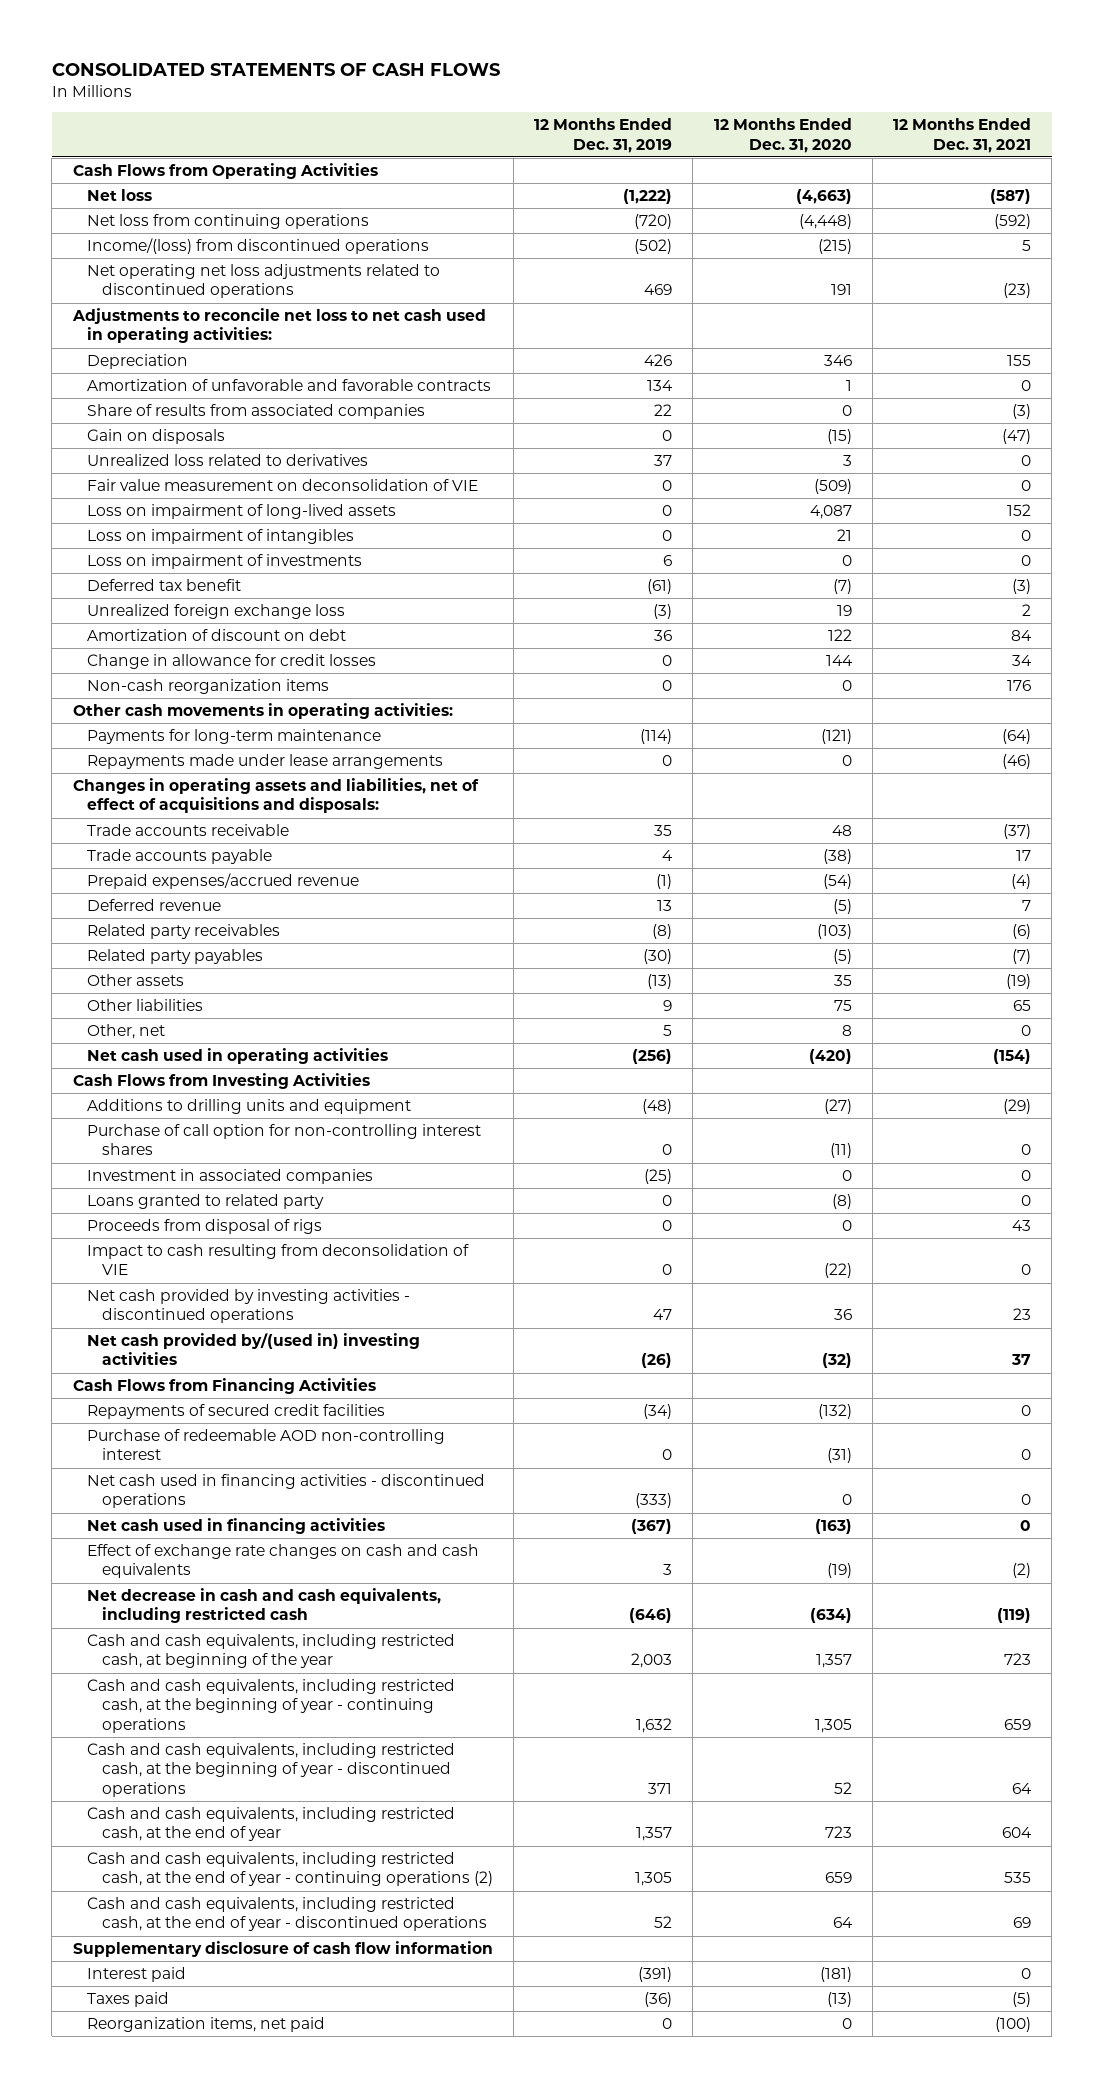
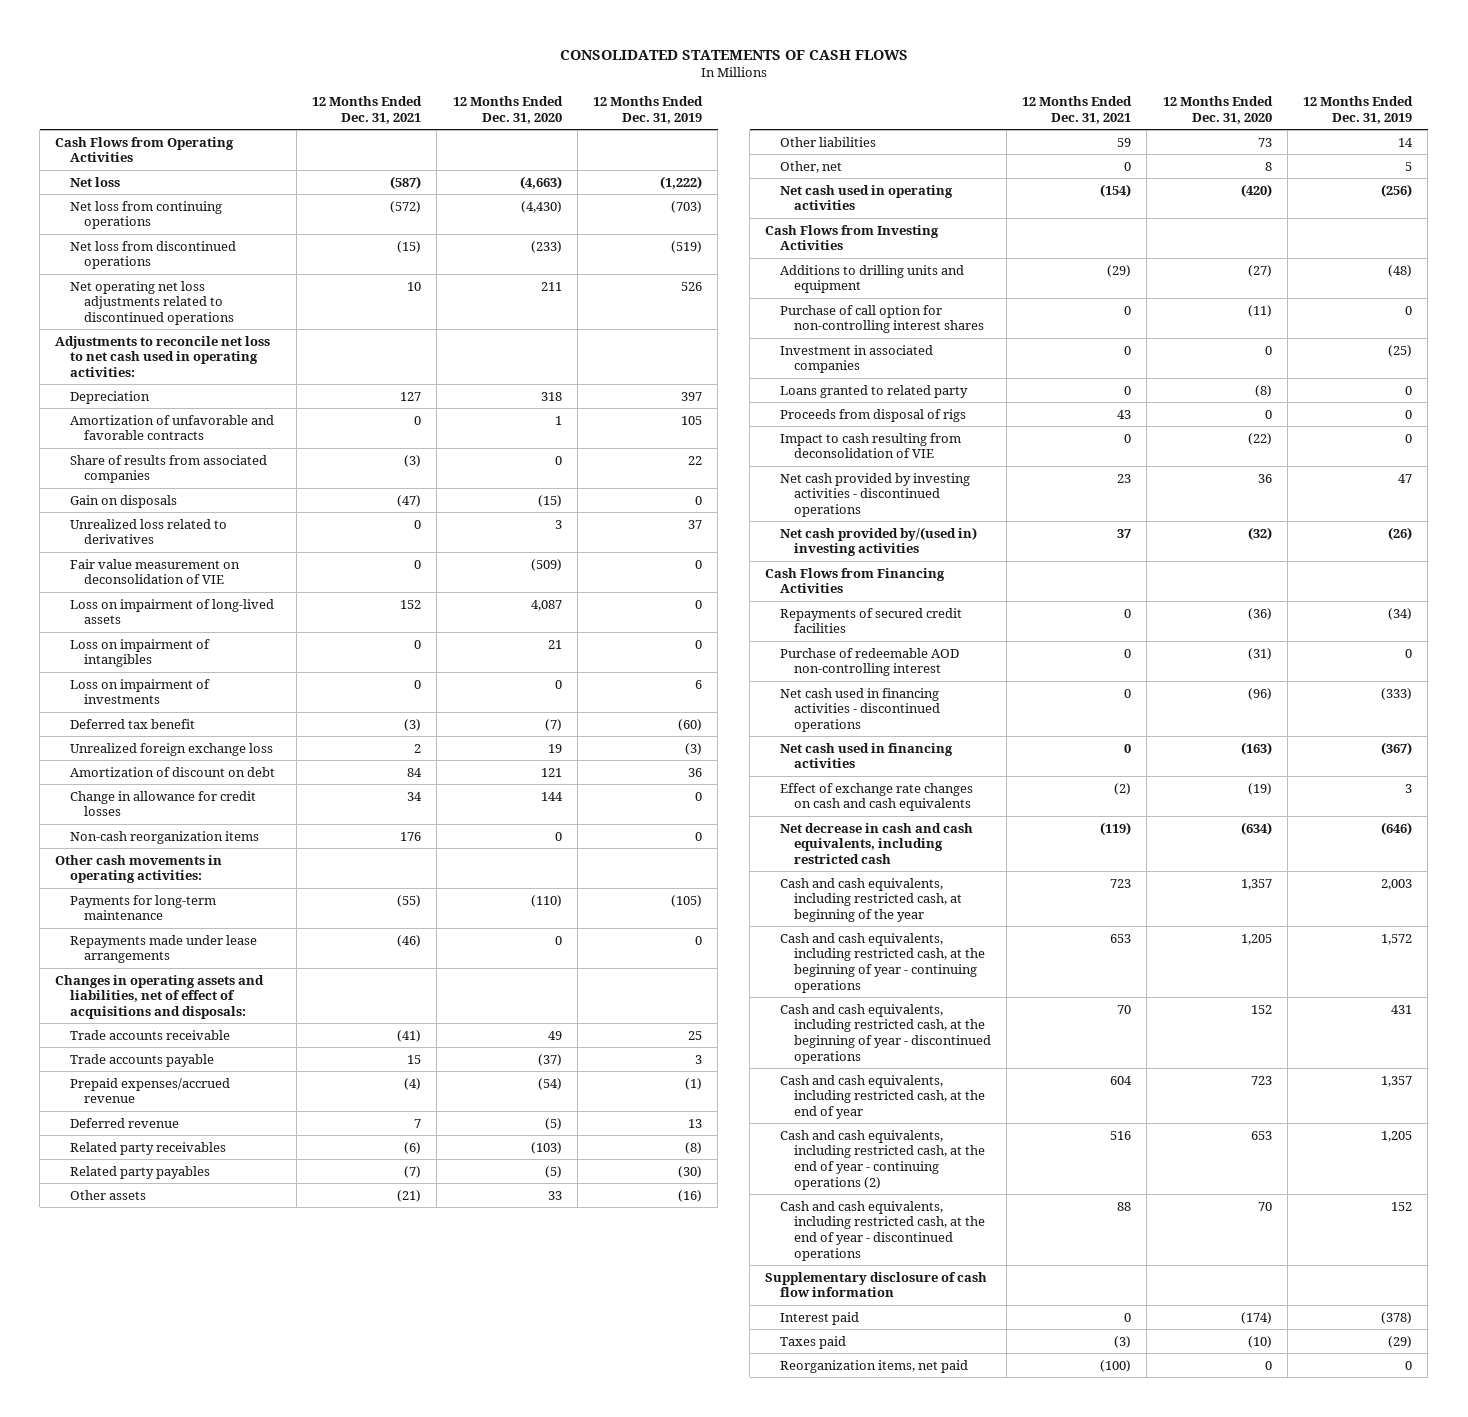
- | 12 Months Ended Dec. 31, 2019 | 12 Months Ended Dec. 31, 2020 | 12 Months Ended Dec. 31, 2021
+ | 12 Months Ended Dec. 31, 2021 | 12 Months Ended Dec. 31, 2020 | 12 Months Ended Dec. 31, 2019
- Net loss from continuing operations | (720) | (4,448) | (592)
- Income/(loss) from discontinued operations | (502) | (215) | 5
- Net operating net loss adjustments related to discontinued operations | 469 | 191 | (23)
+ Net loss from continuing operations | (572) | (4,430) | (703)
+ Net loss from discontinued operations | (15) | (233) | (519)
+ Net operating net loss adjustments related to discontinued operations | 10 | 211 | 526
- Depreciation | 426 | 346 | 155
- Amortization of unfavorable and favorable contracts | 134 | 1 | 0
+ Depreciation | 127 | 318 | 397
+ Amortization of unfavorable and favorable contracts | 0 | 1 | 105
- Deferred tax benefit | (61) | (7) | (3)
+ Deferred tax benefit | (3) | (7) | (60)
- Amortization of discount on debt | 36 | 122 | 84
+ Amortization of discount on debt | 84 | 121 | 36
- Payments for long-term maintenance | (114) | (121) | (64)
+ Payments for long-term maintenance | (55) | (110) | (105)
- Trade accounts receivable | 35 | 48 | (37)
- Trade accounts payable | 4 | (38) | 17
+ Trade accounts receivable | (41) | 49 | 25
+ Trade accounts payable | 15 | (37) | 3
- Other assets | (13) | 35 | (19)
- Other liabilities | 9 | 75 | 65
+ Other assets | (21) | 33 | (16)
+ Other liabilities | 59 | 73 | 14
- Repayments of secured credit facilities | (34) | (132) | 0
+ Repayments of secured credit facilities | 0 | (36) | (34)
- Net cash used in financing activities - discontinued operations | (333) | 0 | 0
+ Net cash used in financing activities - discontinued operations | 0 | (96) | (333)
- Cash and cash equivalents, including restricted cash, at the beginning of year - continuing operations | 1,632 | 1,305 | 659
- Cash and cash equivalents, including restricted cash, at the beginning of year - discontinued operations | 371 | 52 | 64
+ Cash and cash equivalents, including restricted cash, at the beginning of year - continuing operations | 653 | 1,205 | 1,572
+ Cash and cash equivalents, including restricted cash, at the beginning of year - discontinued operations | 70 | 152 | 431
- Cash and cash equivalents, including restricted cash, at the end of year - continuing operations (2) | 1,305 | 659 | 535
- Cash and cash equivalents, including restricted cash, at the end of year - discontinued operations | 52 | 64 | 69
+ Cash and cash equivalents, including restricted cash, at the end of year - continuing operations (2) | 516 | 653 | 1,205
+ Cash and cash equivalents, including restricted cash, at the end of year - discontinued operations | 88 | 70 | 152
- Interest paid | (391) | (181) | 0
- Taxes paid | (36) | (13) | (5)
+ Interest paid | 0 | (174) | (378)
+ Taxes paid | (3) | (10) | (29)

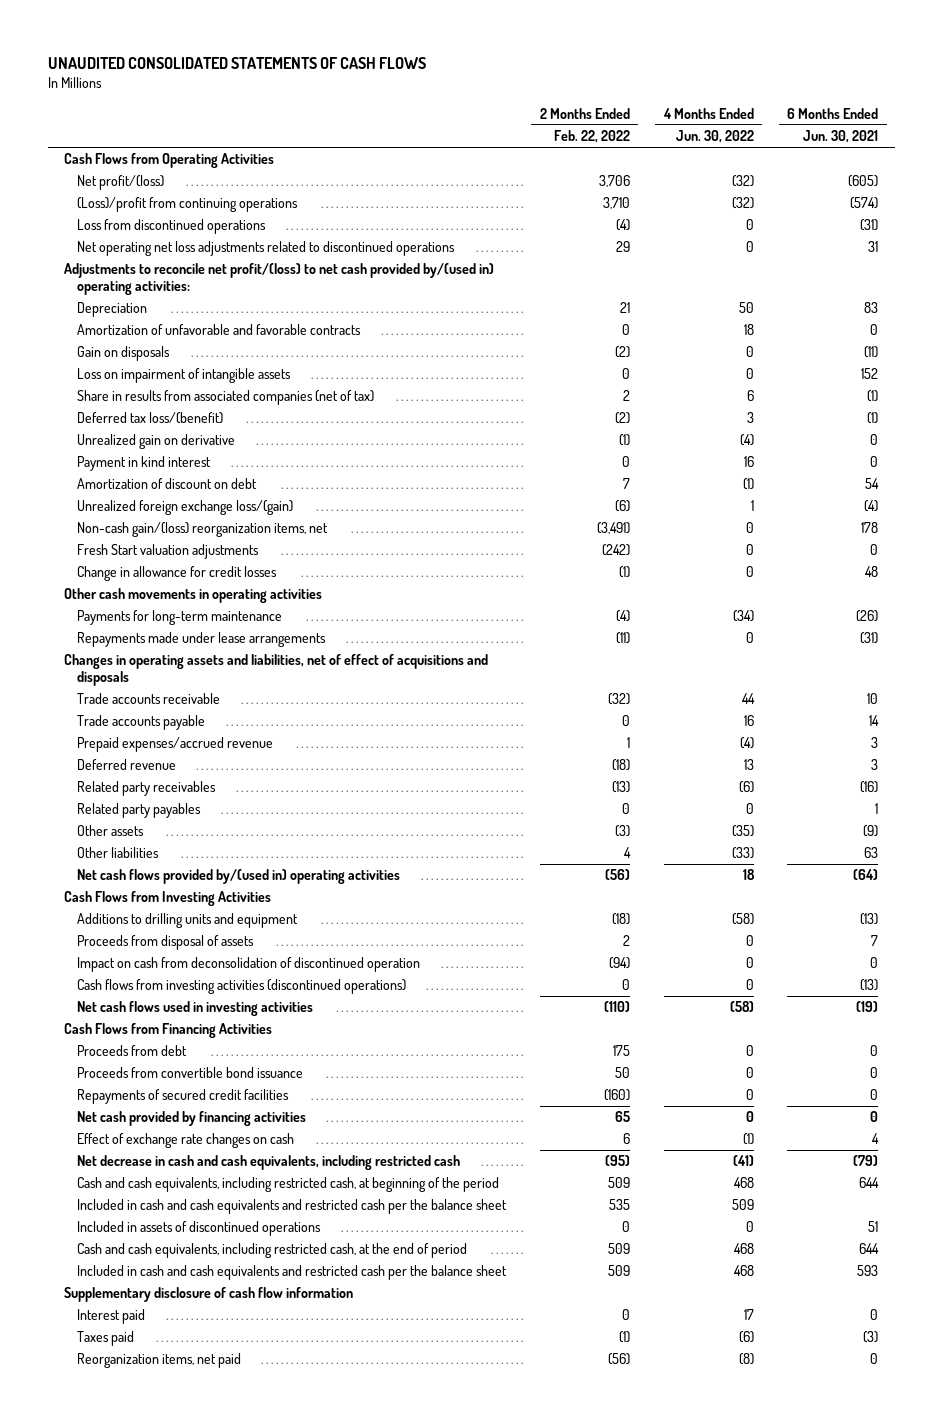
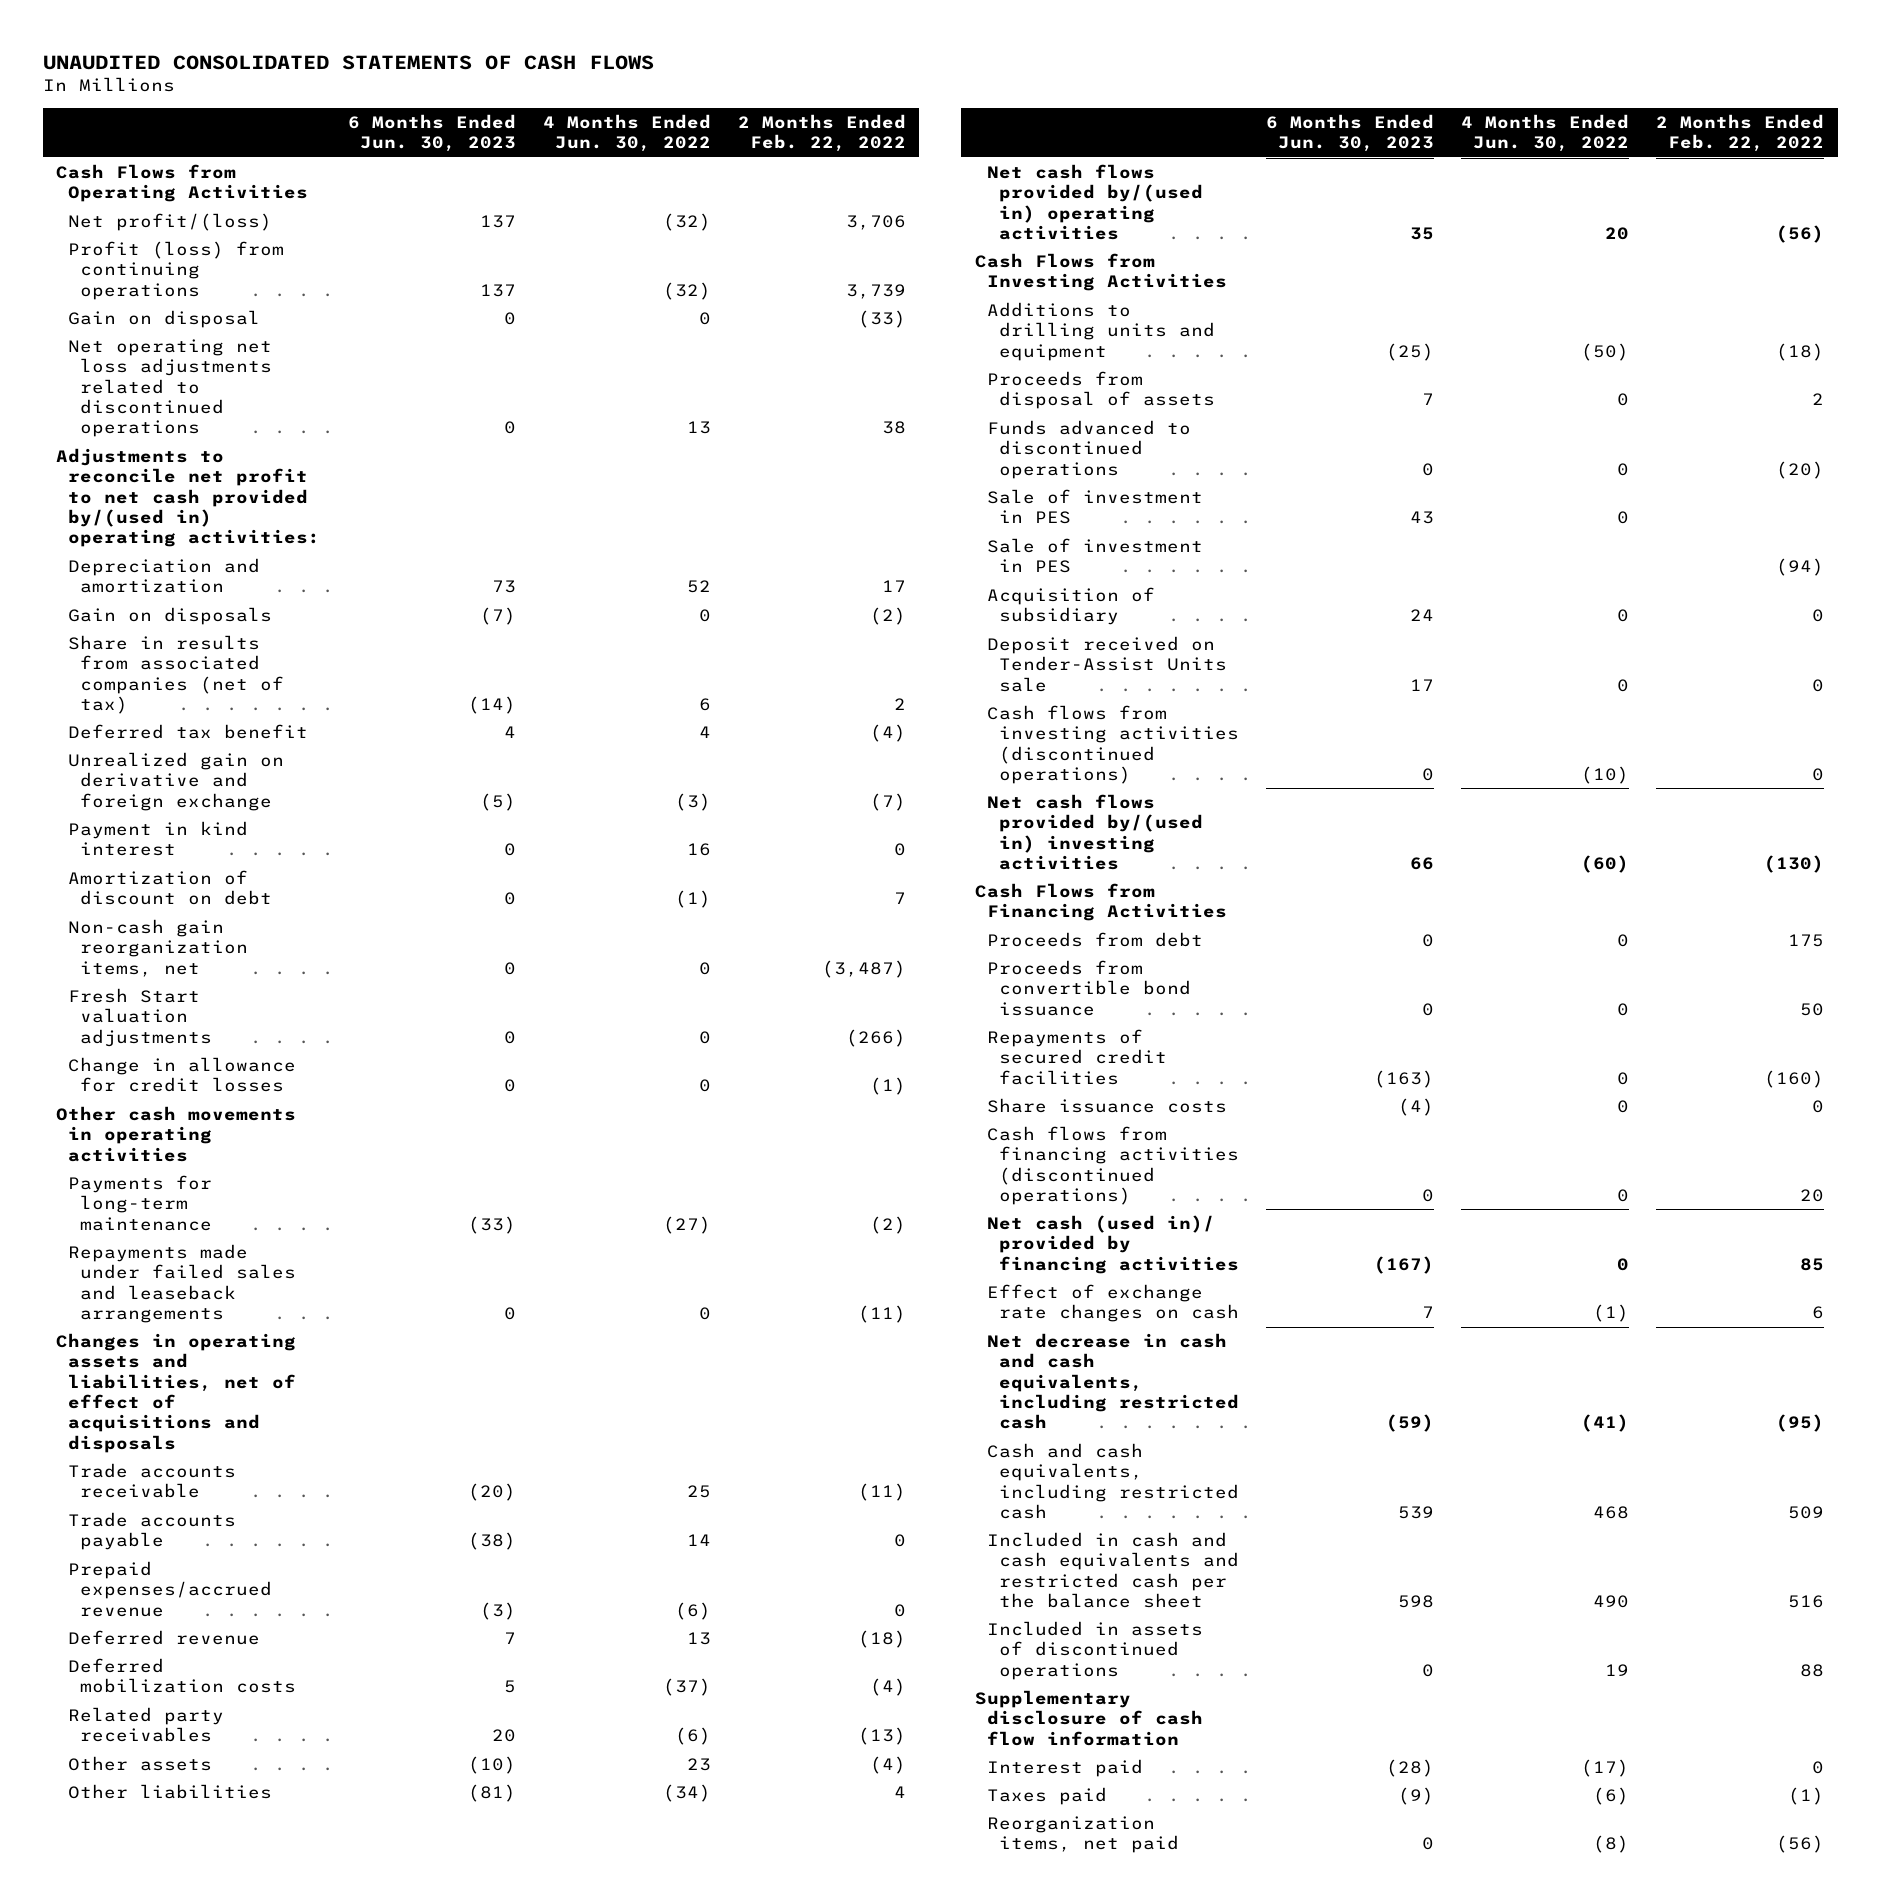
- | 2 Months Ended Feb. 22, 2022 | 4 Months Ended Jun. 30, 2022 | 6 Months Ended Jun. 30, 2021
+ | 6 Months Ended Jun. 30, 2023 | 4 Months Ended Jun. 30, 2022 | 2 Months Ended Feb. 22, 2022
- (Loss)/profit from continuing operations | 3,710 | (32) | (574)
- Loss from discontinued operations | (4) | 0 | (31)
- Net operating net loss adjustments related to discontinued operations | 29 | 0 | 31
- Adjustments to reconcile net profit/(loss) to net cash provided by/(used in) operating activities:
- Depreciation | 21 | 50 | 83
- Amortization of unfavorable and favorable contracts | 0 | 18 | 0
+ Profit (loss) from continuing operations | 137 | (32) | 3,739
+ Gain on disposal | 0 | 0 | (33)
+ Net operating net loss adjustments related to discontinued operations | 0 | 13 | 38
+ Adjustments to reconcile net profit to net cash provided by/(used in) operating activities:
+ Depreciation and amortization | 73 | 52 | 17
- Loss on impairment of intangible assets | 0 | 0 | 152
- Deferred tax loss/(benefit) | (2) | 3 | (1)
- Unrealized gain on derivative | (1) | (4) | 0
+ Deferred tax benefit | 4 | 4 | (4)
+ Unrealized gain on derivative and foreign exchange | (5) | (3) | (7)
- Unrealized foreign exchange loss/(gain) | (6) | 1 | (4)
- Non-cash gain/(loss) reorganization items, net | (3,491) | 0 | 178
- Fresh Start valuation adjustments | (242) | 0 | 0
+ Non-cash gain reorganization items, net | 0 | 0 | (3,487)
+ Fresh Start valuation adjustments | 0 | 0 | (266)
- Payments for long-term maintenance | (4) | (34) | (26)
- Repayments made under lease arrangements | (11) | 0 | (31)
+ Payments for long-term maintenance | (33) | (27) | (2)
+ Repayments made under failed sales and leaseback arrangements | 0 | 0 | (11)
- Trade accounts receivable | (32) | 44 | 10
- Trade accounts payable | 0 | 16 | 14
- Prepaid expenses/accrued revenue | 1 | (4) | 3
+ Trade accounts receivable | (20) | 25 | (11)
+ Trade accounts payable | (38) | 14 | 0
+ Prepaid expenses/accrued revenue | (3) | (6) | 0
+ Deferred mobilization costs | 5 | (37) | (4)
- Related party payables | 0 | 0 | 1
- Other assets | (3) | (35) | (9)
- Other liabilities | 4 | (33) | 63
- Net cash flows provided by/(used in) operating activities | (56) | 18 | (64)
+ Other assets | (10) | 23 | (4)
+ Other liabilities | (81) | (34) | 4
+ Net cash flows provided by/(used in) operating activities | 35 | 20 | (56)
- Additions to drilling units and equipment | (18) | (58) | (13)
+ Additions to drilling units and equipment | (25) | (50) | (18)
- Impact on cash from deconsolidation of discontinued operation | (94) | 0 | 0
- Cash flows from investing activities (discontinued operations) | 0 | 0 | (13)
- Net cash flows used in investing activities | (110) | (58) | (19)
+ Funds advanced to discontinued operations | 0 | 0 | (20)
+ Sale of investment in PES | 43 | 0 |
+ Sale of investment in PES | | | (94)
+ Acquisition of subsidiary | 24 | 0 | 0
+ Deposit received on Tender-Assist Units sale | 17 | 0 | 0
+ Cash flows from investing activities (discontinued operations) | 0 | (10) | 0
+ Net cash flows provided by/(used in) investing activities | 66 | (60) | (130)
- Net cash provided by financing activities | 65 | 0 | 0
+ Share issuance costs | (4) | 0 | 0
+ Cash flows from financing activities (discontinued operations) | 0 | 0 | 20
+ Net cash (used in)/ provided by financing activities | (167) | 0 | 85
- Cash and cash equivalents, including restricted cash, at beginning of the period | 509 | 468 | 644
- Included in cash and cash equivalents and restricted cash per the balance sheet | 535 | 509 |
- Included in assets of discontinued operations | 0 | 0 | 51
- Cash and cash equivalents, including restricted cash, at the end of period | 509 | 468 | 644
- Included in cash and cash equivalents and restricted cash per the balance sheet | 509 | 468 | 593
+ Cash and cash equivalents, including restricted cash | 539 | 468 | 509
+ Included in cash and cash equivalents and restricted cash per the balance sheet | 598 | 490 | 516
+ Included in assets of discontinued operations | 0 | 19 | 88
- Interest paid | 0 | 17 | 0
+ Interest paid | (28) | (17) | 0

